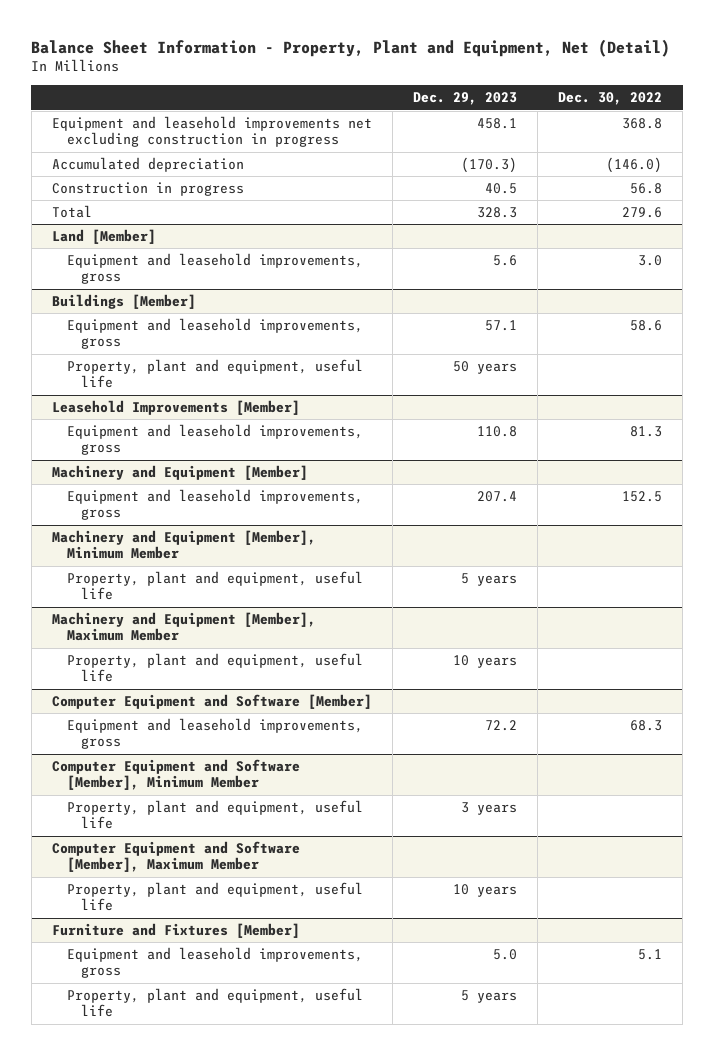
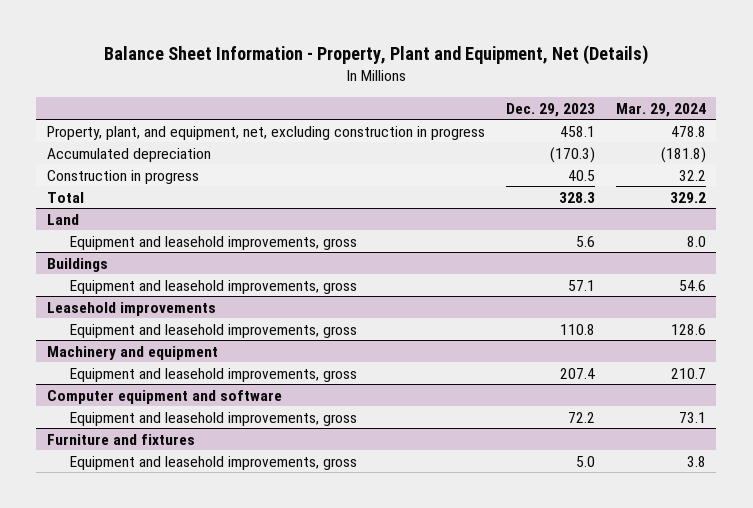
- Balance Sheet Information - Property, Plant and Equipment, Net (Detail)
+ Balance Sheet Information - Property, Plant and Equipment, Net (Details)
- | Dec. 29, 2023 | Dec. 30, 2022
+ | Dec. 29, 2023 | Mar. 29, 2024
- Equipment and leasehold improvements net excluding construction in progress | 458.1 | 368.8
+ Property, plant, and equipment, net, excluding construction in progress | 458.1 | 478.8
- Land [Member]
+ Land
- Buildings [Member]
+ Buildings
- Property, plant and equipment, useful life | 50 years |
- Leasehold Improvements [Member]
+ Leasehold improvements
- Machinery and Equipment [Member]
+ Machinery and equipment
- Machinery and Equipment [Member], Minimum Member
- Property, plant and equipment, useful life | 5 years |
- Machinery and Equipment [Member], Maximum Member
- Property, plant and equipment, useful life | 10 years |
- Computer Equipment and Software [Member]
+ Computer equipment and software
- Computer Equipment and Software [Member], Minimum Member
- Property, plant and equipment, useful life | 3 years |
- Computer Equipment and Software [Member], Maximum Member
- Property, plant and equipment, useful life | 10 years |
- Furniture and Fixtures [Member]
+ Furniture and fixtures
- Property, plant and equipment, useful life | 5 years |

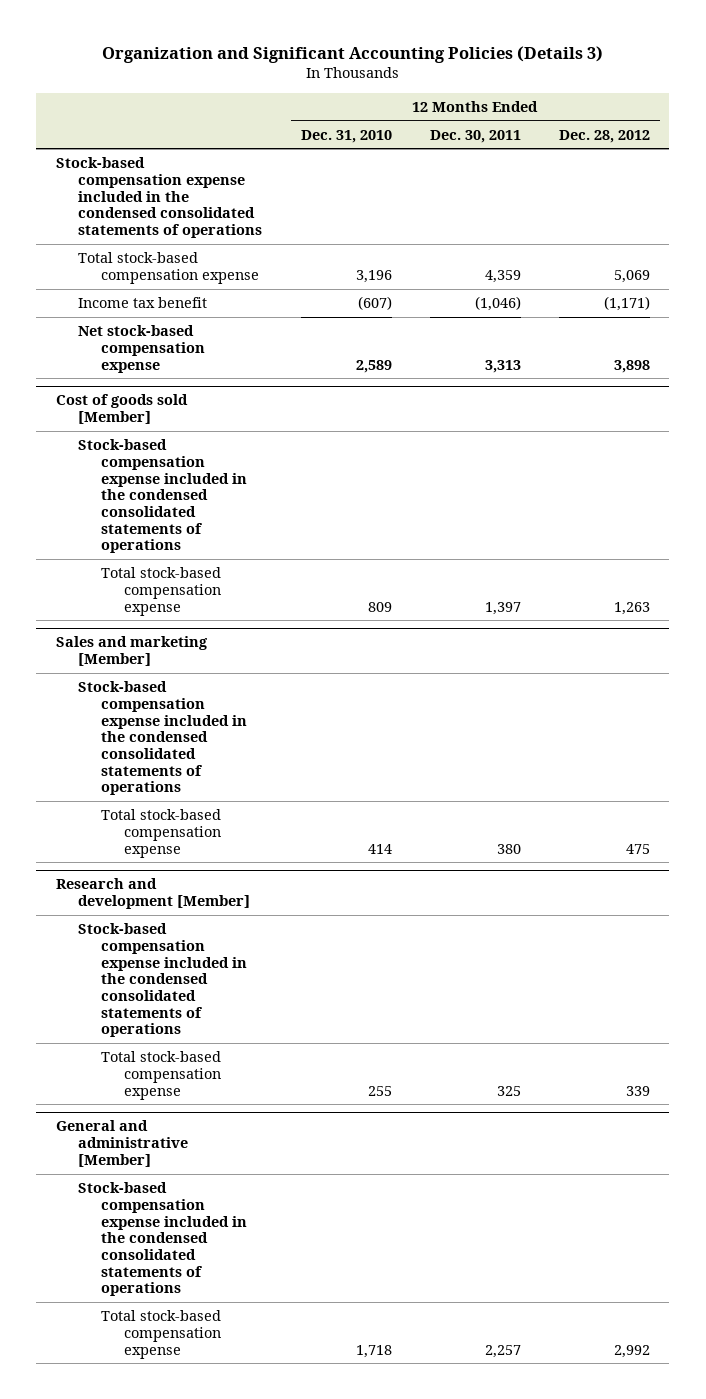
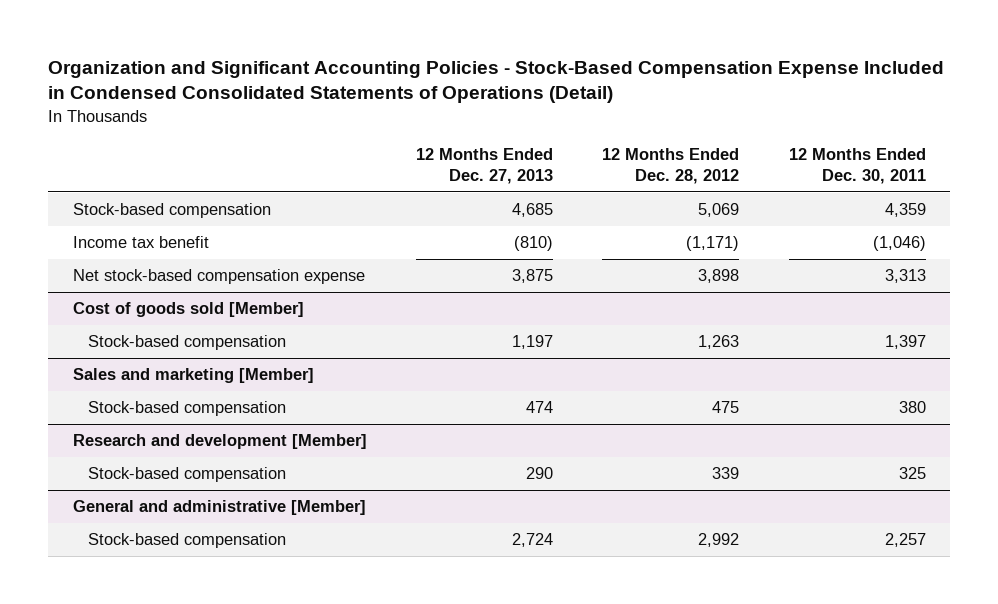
- Organization and Significant Accounting Policies (Details 3)
+ Organization and Significant Accounting Policies - Stock-Based Compensation Expense Included in Condensed Consolidated Statements of Operations (Detail)
- | 12 Months Ended Dec. 31, 2010 | 12 Months Ended Dec. 30, 2011 | 12 Months Ended Dec. 28, 2012
+ | 12 Months Ended Dec. 27, 2013 | 12 Months Ended Dec. 28, 2012 | 12 Months Ended Dec. 30, 2011
- Stock-based compensation expense included in the condensed consolidated statements of operations
- Total stock-based compensation expense | 3,196 | 4,359 | 5,069
+ Stock-based compensation | 4,685 | 5,069 | 4,359
@ Cost of goods sold [Member]
- Stock-based compensation expense included in the condensed consolidated statements of operations
- Total stock-based compensation expense | 809 | 1,397 | 1,263
+ Stock-based compensation | 1,197 | 1,263 | 1,397
@ Sales and marketing [Member]
- Stock-based compensation expense included in the condensed consolidated statements of operations
- Total stock-based compensation expense | 414 | 380 | 475
+ Stock-based compensation | 474 | 475 | 380
@ Research and development [Member]
- Stock-based compensation expense included in the condensed consolidated statements of operations
- Total stock-based compensation expense | 255 | 325 | 339
+ Stock-based compensation | 290 | 339 | 325
@ General and administrative [Member]
- Stock-based compensation expense included in the condensed consolidated statements of operations
- Total stock-based compensation expense | 1,718 | 2,257 | 2,992
+ Stock-based compensation | 2,724 | 2,992 | 2,257

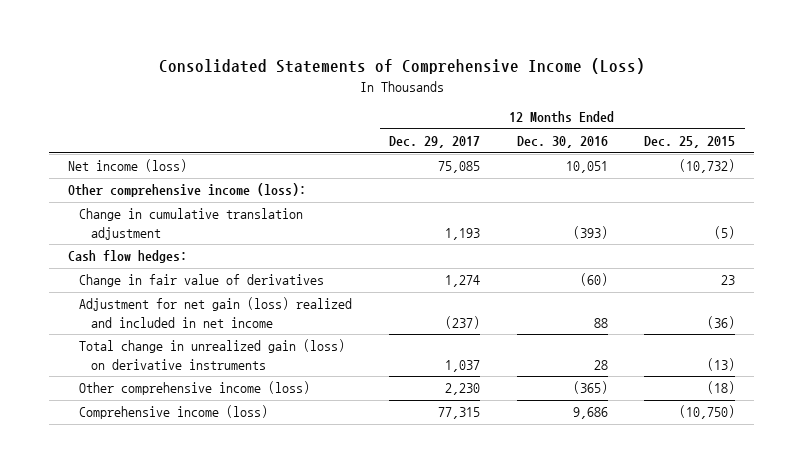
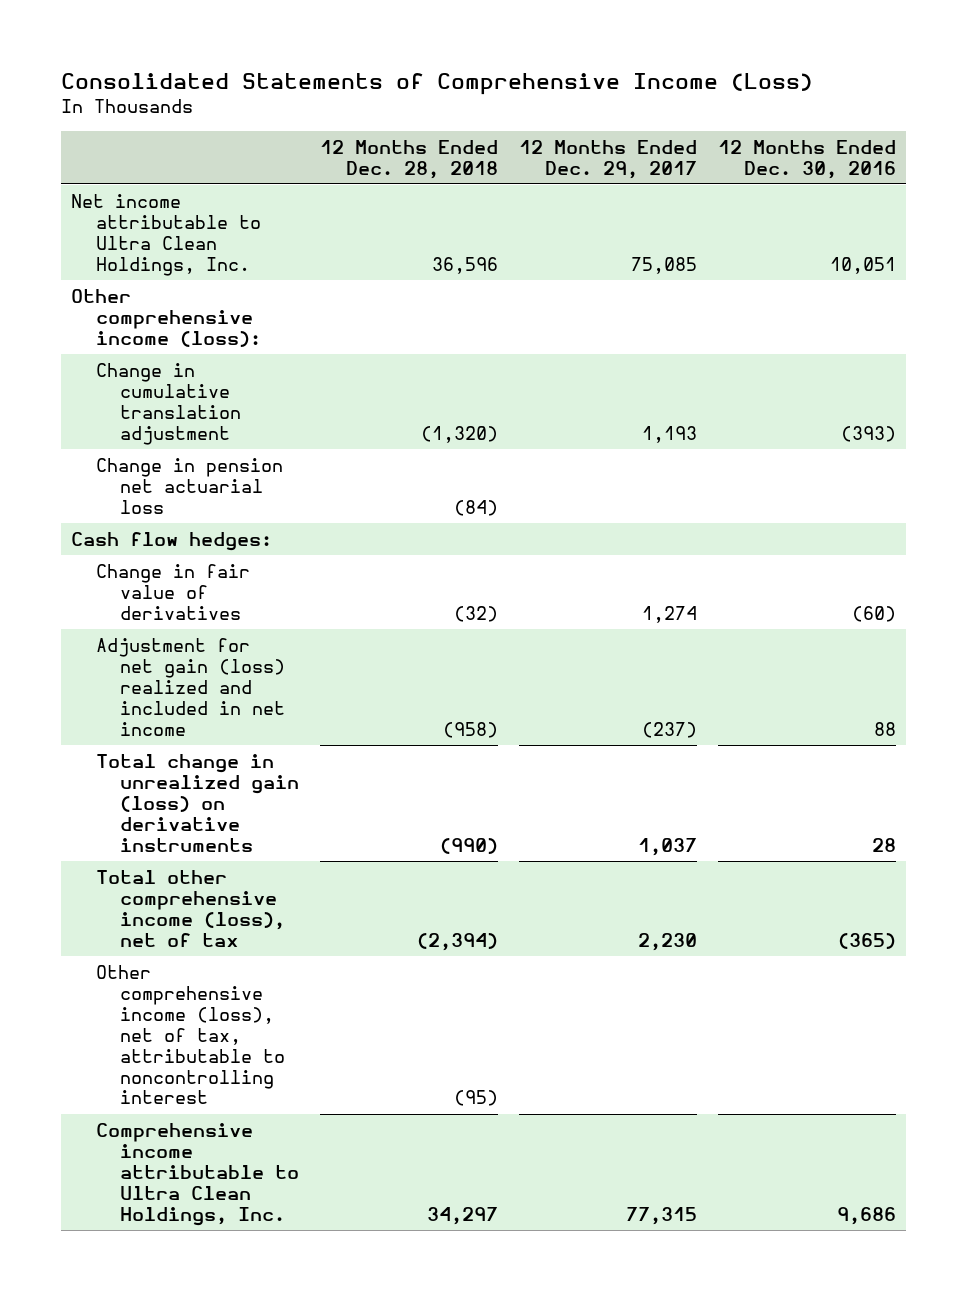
- | 12 Months Ended Dec. 29, 2017 | 12 Months Ended Dec. 30, 2016 | 12 Months Ended Dec. 25, 2015
+ | 12 Months Ended Dec. 28, 2018 | 12 Months Ended Dec. 29, 2017 | 12 Months Ended Dec. 30, 2016
- Net income (loss) | 75,085 | 10,051 | (10,732)
+ Net income attributable to Ultra Clean Holdings, Inc. | 36,596 | 75,085 | 10,051
+ Change in pension net actuarial loss | (84) | |
- Other comprehensive income (loss) | 2,230 | (365) | (18)
- Comprehensive income (loss) | 77,315 | 9,686 | (10,750)
+ Total other comprehensive income (loss), net of tax | (2,394) | 2,230 | (365)
+ Other comprehensive income (loss), net of tax, attributable to noncontrolling interest | (95) | |
+ Comprehensive income attributable to Ultra Clean Holdings, Inc. | 34,297 | 77,315 | 9,686

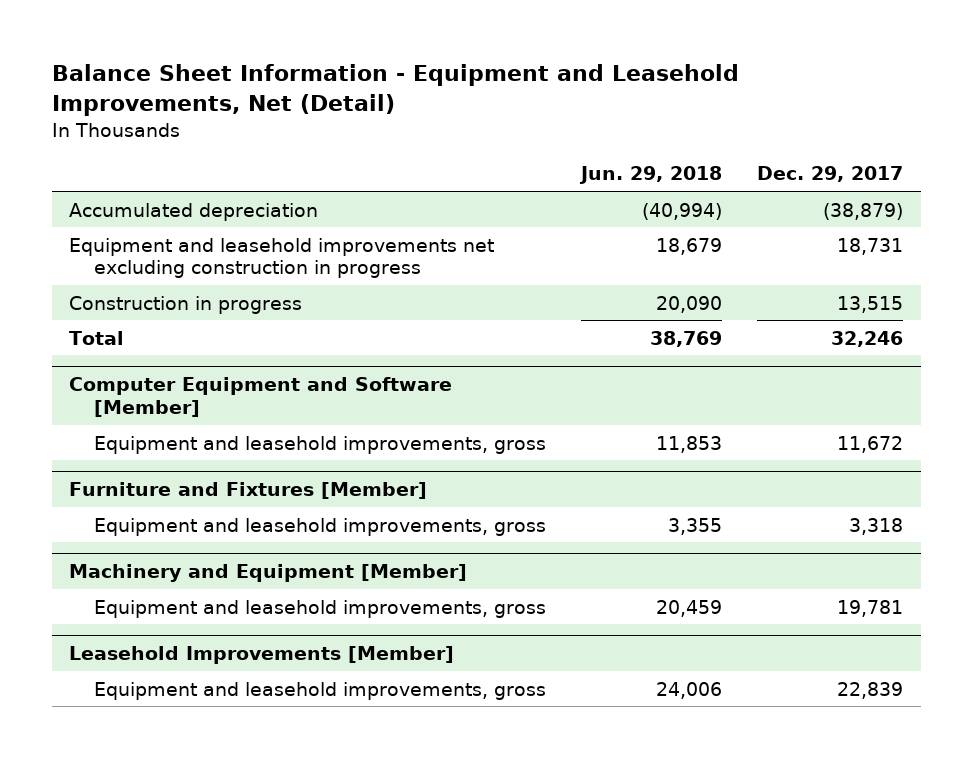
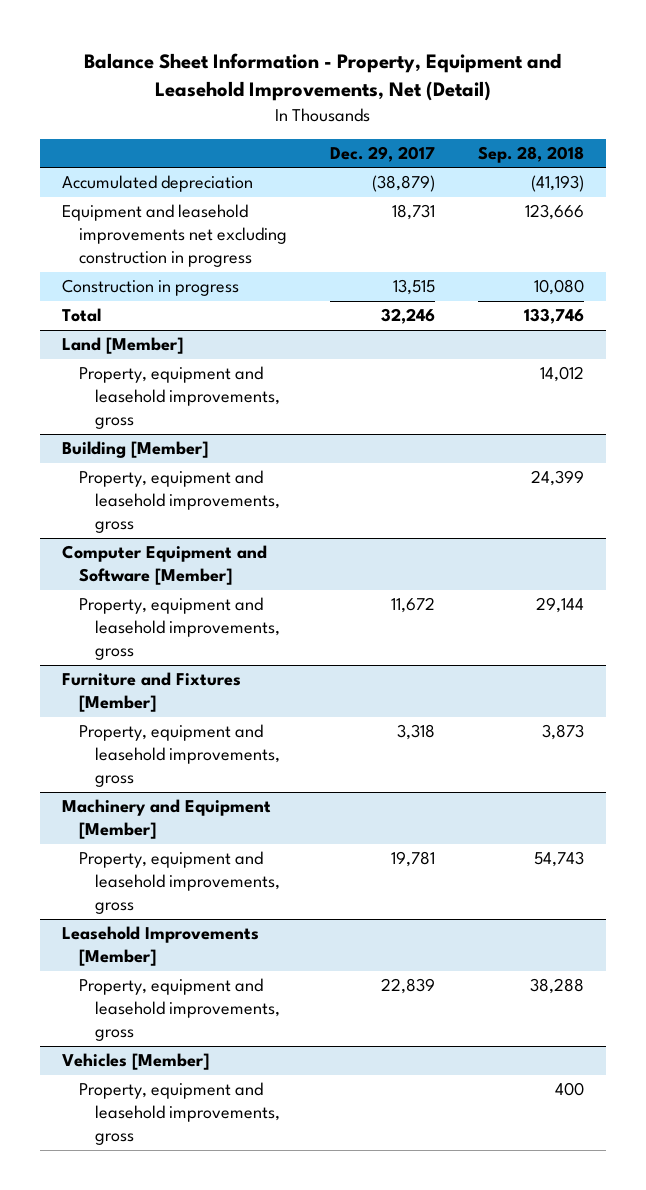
- Balance Sheet Information - Equipment and Leasehold Improvements, Net (Detail)
+ Balance Sheet Information - Property, Equipment and Leasehold Improvements, Net (Detail)
- | Jun. 29, 2018 | Dec. 29, 2017
+ | Dec. 29, 2017 | Sep. 28, 2018
+ Land [Member]
+ Property, equipment and leasehold improvements, gross | | 14,012
+ Building [Member]
+ Property, equipment and leasehold improvements, gross | | 24,399
@ Computer Equipment and Software [Member]
- Equipment and leasehold improvements, gross | 11,853 | 11,672
+ Property, equipment and leasehold improvements, gross | 11,672 | 29,144
@ Furniture and Fixtures [Member]
- Equipment and leasehold improvements, gross | 3,355 | 3,318
+ Property, equipment and leasehold improvements, gross | 3,318 | 3,873
@ Machinery and Equipment [Member]
- Equipment and leasehold improvements, gross | 20,459 | 19,781
+ Property, equipment and leasehold improvements, gross | 19,781 | 54,743
@ Leasehold Improvements [Member]
- Equipment and leasehold improvements, gross | 24,006 | 22,839
+ Property, equipment and leasehold improvements, gross | 22,839 | 38,288
+ Vehicles [Member]
+ Property, equipment and leasehold improvements, gross | | 400

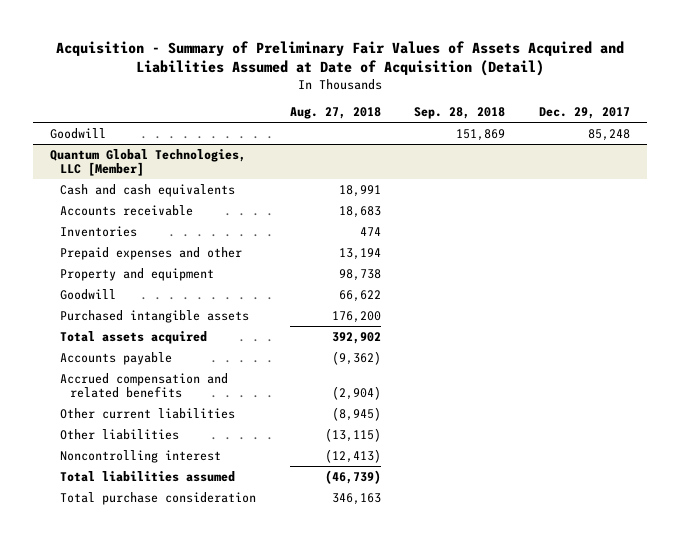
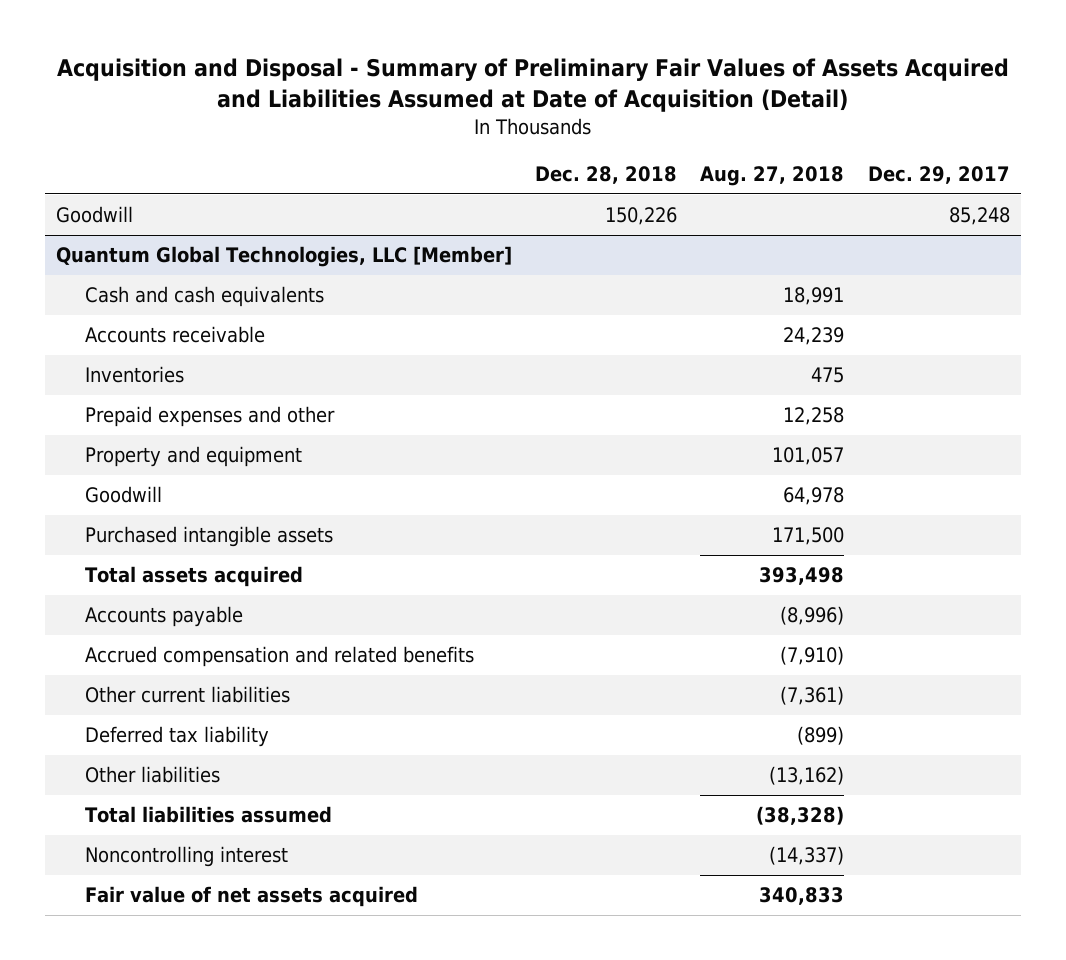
- Acquisition - Summary of Preliminary Fair Values of Assets Acquired and Liabilities Assumed at Date of Acquisition (Detail)
+ Acquisition and Disposal - Summary of Preliminary Fair Values of Assets Acquired and Liabilities Assumed at Date of Acquisition (Detail)
- | Aug. 27, 2018 | Sep. 28, 2018 | Dec. 29, 2017
+ | Dec. 28, 2018 | Aug. 27, 2018 | Dec. 29, 2017
@ Quantum Global Technologies, LLC [Member]
- Accounts receivable | 18,683 | |
- Inventories | 474 | |
- Prepaid expenses and other | 13,194 | |
- Property and equipment | 98,738 | |
- Goodwill | 66,622 | |
- Purchased intangible assets | 176,200 | |
- Total assets acquired | 392,902 | |
- Accounts payable | (9,362) | |
- Accrued compensation and related benefits | (2,904) | |
- Other current liabilities | (8,945) | |
- Other liabilities | (13,115) | |
- Noncontrolling interest | (12,413) | |
- Total liabilities assumed | (46,739) | |
- Total purchase consideration | 346,163 | |
+ Accounts receivable | | 24,239 |
+ Inventories | | 475 |
+ Prepaid expenses and other | | 12,258 |
+ Property and equipment | | 101,057 |
+ Goodwill | | 64,978 |
+ Purchased intangible assets | | 171,500 |
+ Total assets acquired | | 393,498 |
+ Accounts payable | | (8,996) |
+ Accrued compensation and related benefits | | (7,910) |
+ Other current liabilities | | (7,361) |
+ Deferred tax liability | | (899) |
+ Other liabilities | | (13,162) |
+ Total liabilities assumed | | (38,328) |
+ Noncontrolling interest | | (14,337) |
+ Fair value of net assets acquired | | 340,833 |

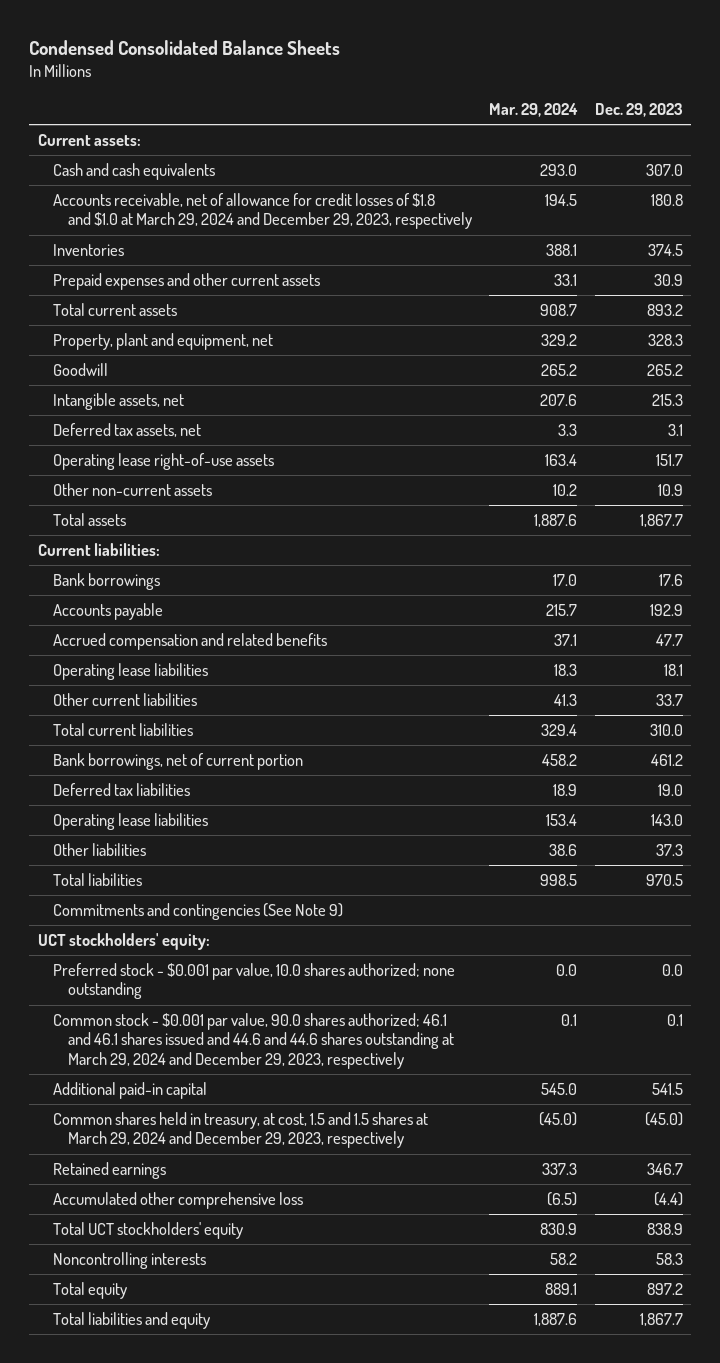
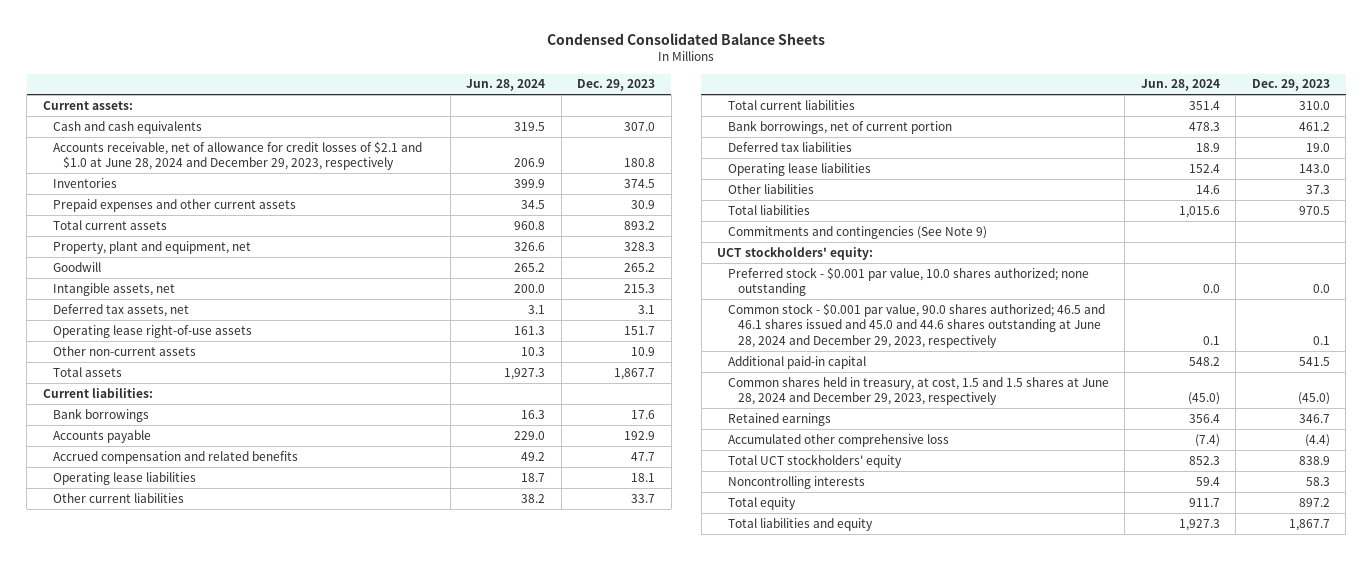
- | Mar. 29, 2024 | Dec. 29, 2023
+ | Jun. 28, 2024 | Dec. 29, 2023
- Accounts receivable, net of allowance for credit losses of $1.8 and $1.0 at March 29, 2024 and December 29, 2023, respectively | 194.5 | 180.8
+ Accounts receivable, net of allowance for credit losses of $2.1 and $1.0 at June 28, 2024 and December 29, 2023, respectively | 206.9 | 180.8
- Common stock - $0.001 par value, 90.0 shares authorized; 46.1 and 46.1 shares issued and 44.6 and 44.6 shares outstanding at March 29, 2024 and December 29, 2023, respectively | 0.1 | 0.1
+ Common stock - $0.001 par value, 90.0 shares authorized; 46.5 and 46.1 shares issued and 45.0 and 44.6 shares outstanding at June 28, 2024 and December 29, 2023, respectively | 0.1 | 0.1
- Common shares held in treasury, at cost, 1.5 and 1.5 shares at March 29, 2024 and December 29, 2023, respectively | (45.0) | (45.0)
+ Common shares held in treasury, at cost, 1.5 and 1.5 shares at June 28, 2024 and December 29, 2023, respectively | (45.0) | (45.0)

